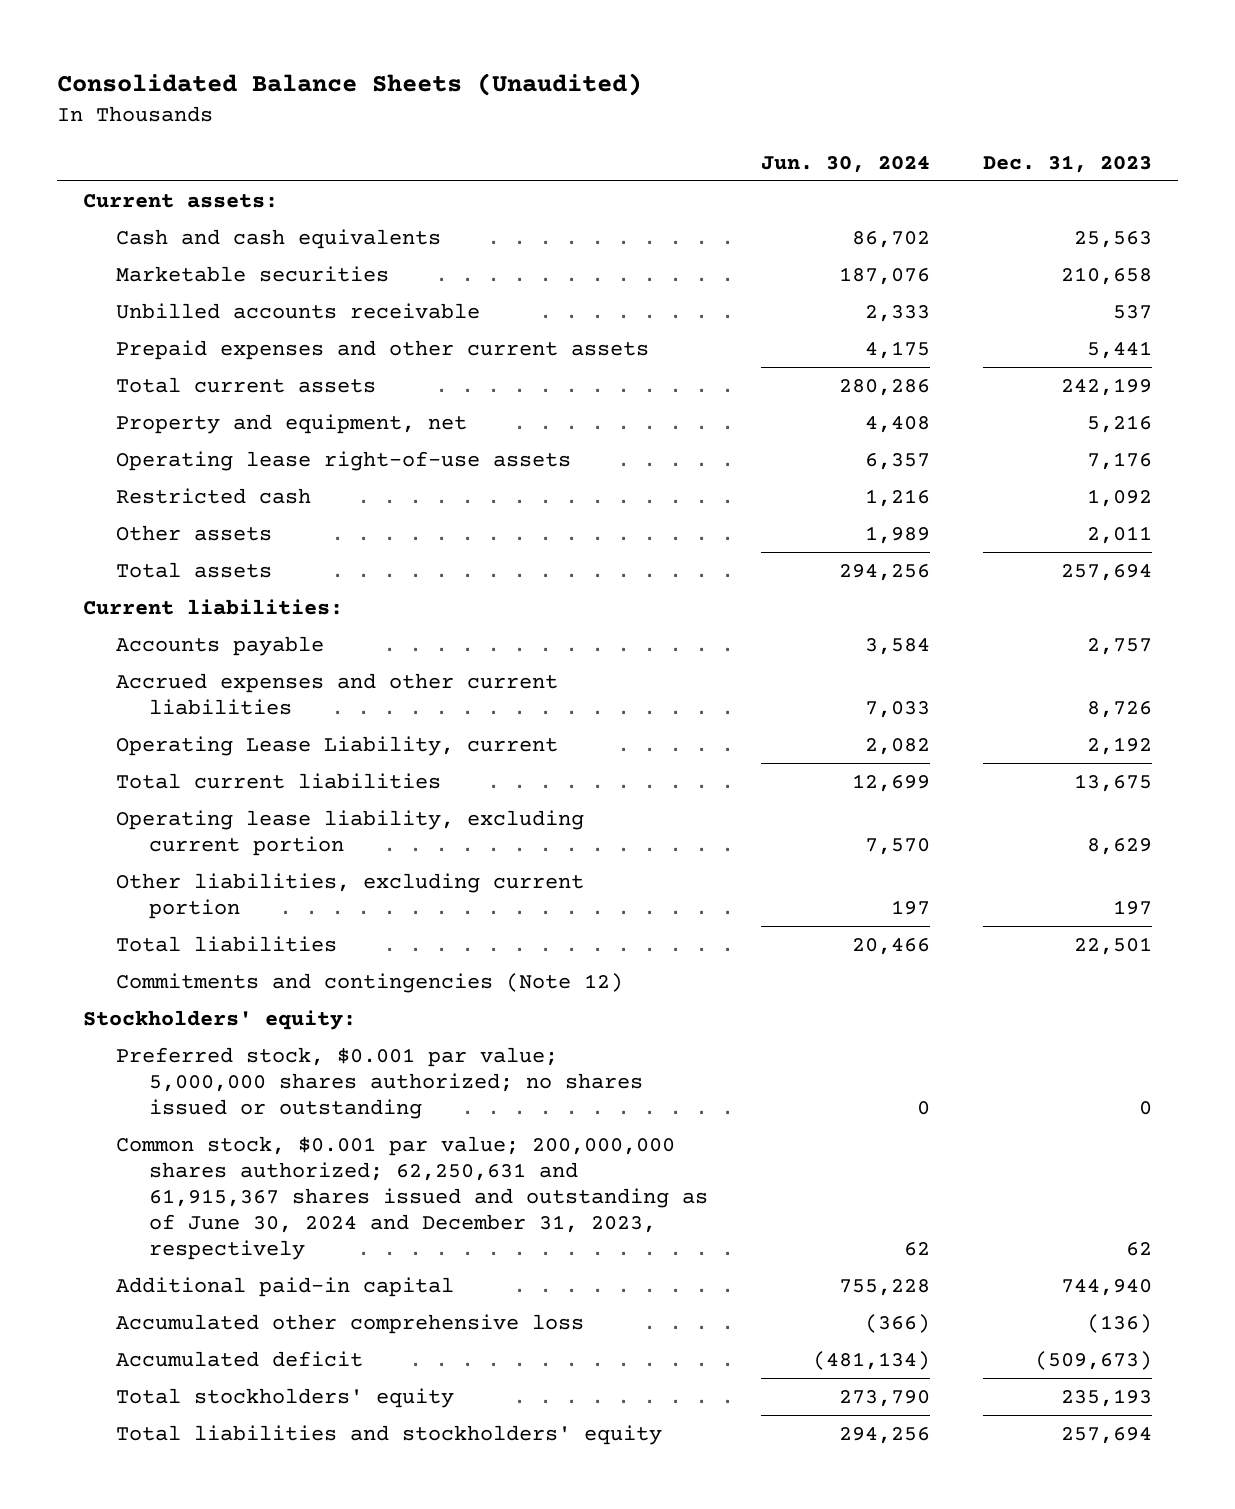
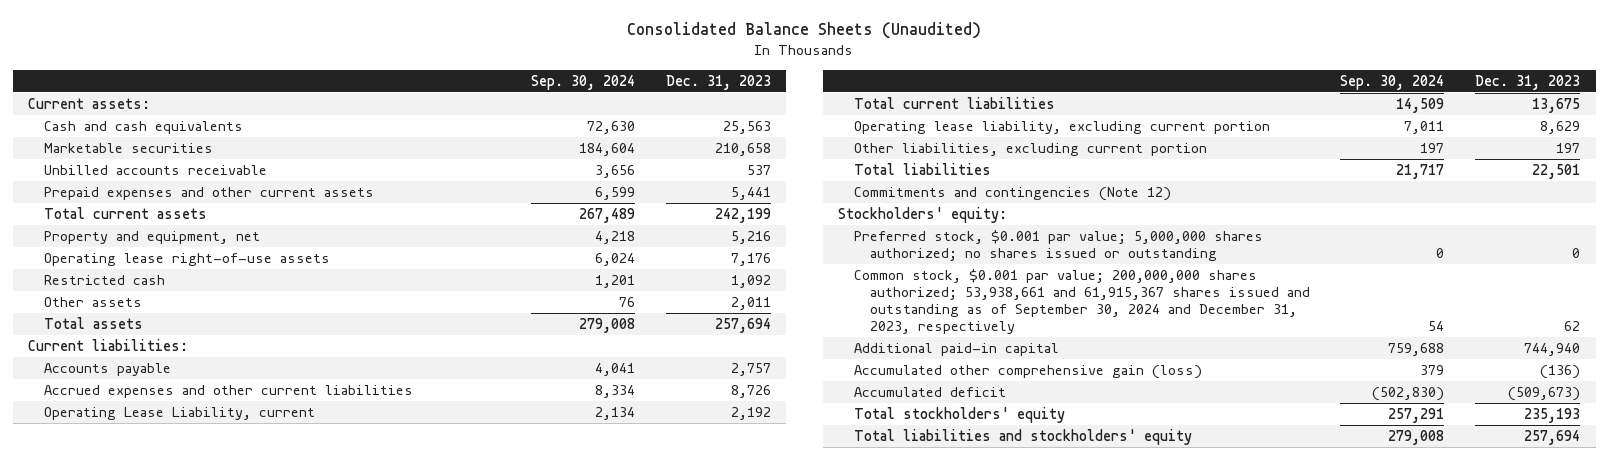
- | Jun. 30, 2024 | Dec. 31, 2023
+ | Sep. 30, 2024 | Dec. 31, 2023
- Common stock, $0.001 par value; 200,000,000 shares authorized; 62,250,631 and 61,915,367 shares issued and outstanding as of June 30, 2024 and December 31, 2023, respectively | 62 | 62
+ Common stock, $0.001 par value; 200,000,000 shares authorized; 53,938,661 and 61,915,367 shares issued and outstanding as of September 30, 2024 and December 31, 2023, respectively | 54 | 62
- Accumulated other comprehensive loss | (366) | (136)
+ Accumulated other comprehensive gain (loss) | 379 | (136)

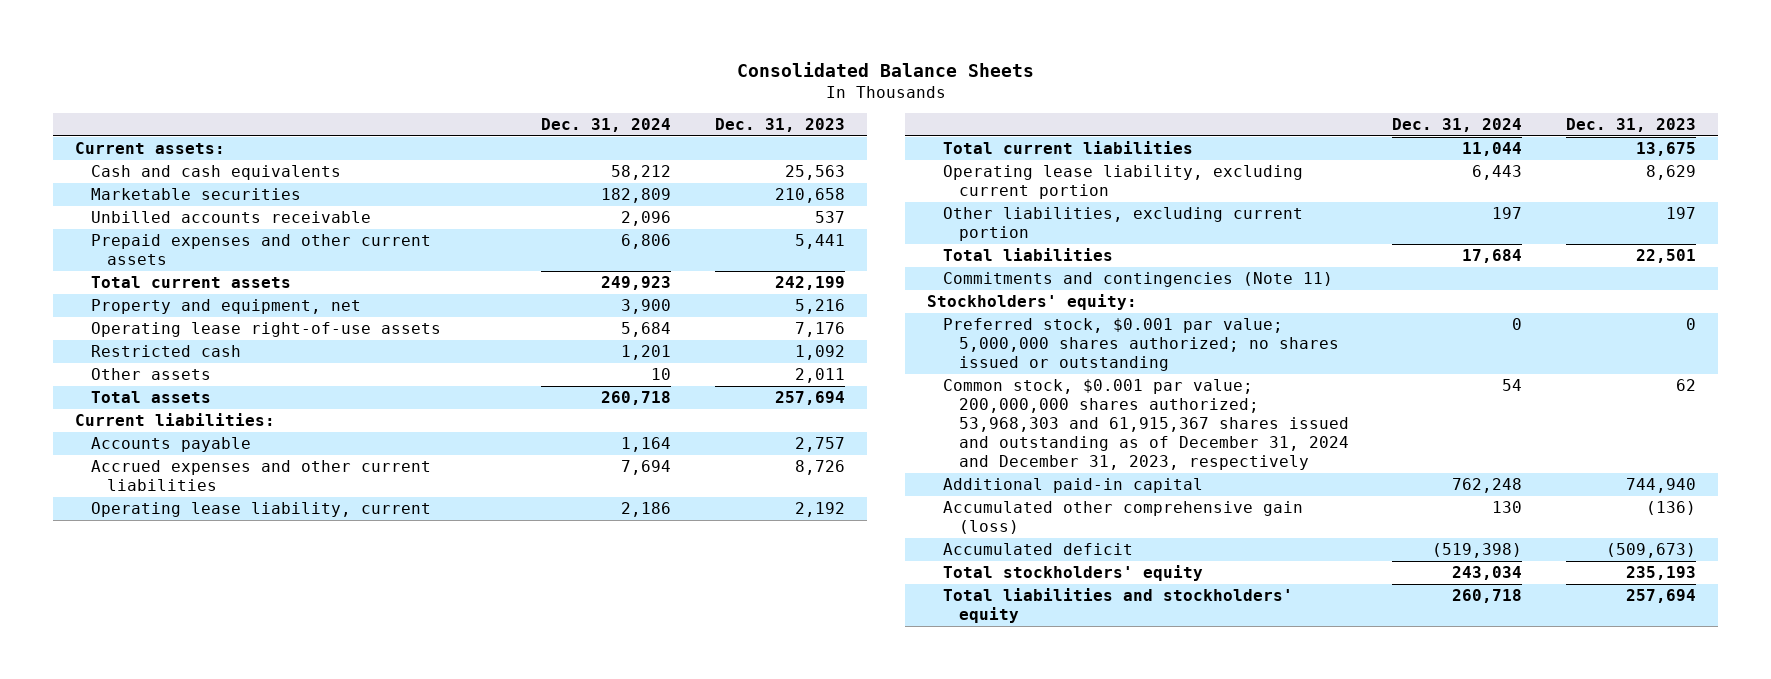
- Consolidated Balance Sheets (Unaudited)
+ Consolidated Balance Sheets
- | Sep. 30, 2024 | Dec. 31, 2023
+ | Dec. 31, 2024 | Dec. 31, 2023
- Operating Lease Liability, current | 2,134 | 2,192
+ Operating lease liability, current | 2,186 | 2,192
- Commitments and contingencies (Note 12)
+ Commitments and contingencies (Note 11)
- Common stock, $0.001 par value; 200,000,000 shares authorized; 53,938,661 and 61,915,367 shares issued and outstanding as of September 30, 2024 and December 31, 2023, respectively | 54 | 62
+ Common stock, $0.001 par value; 200,000,000 shares authorized; 53,968,303 and 61,915,367 shares issued and outstanding as of December 31, 2024 and December 31, 2023, respectively | 54 | 62

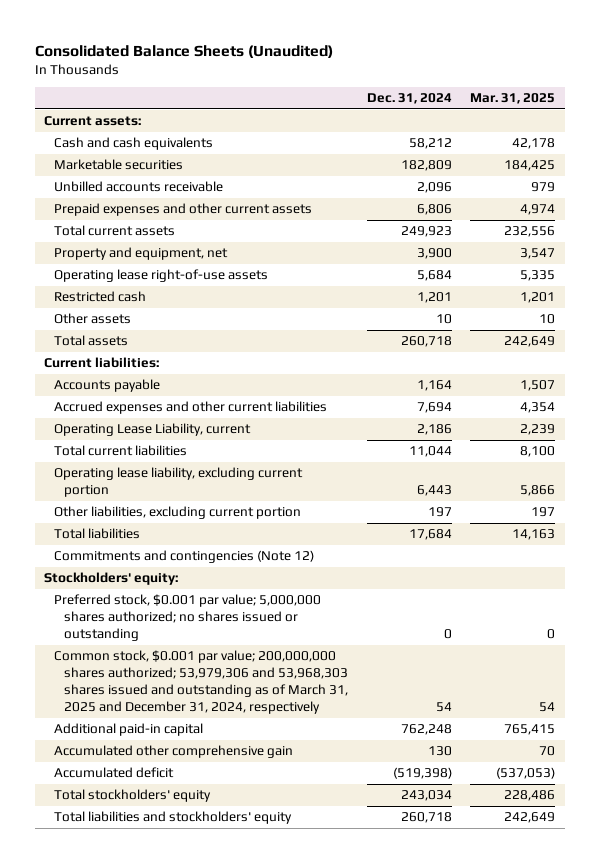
- Consolidated Balance Sheets
+ Consolidated Balance Sheets (Unaudited)
- | Dec. 31, 2024 | Dec. 31, 2023
+ | Dec. 31, 2024 | Mar. 31, 2025
- Operating lease liability, current | 2,186 | 2,192
+ Operating Lease Liability, current | 2,186 | 2,239
- Commitments and contingencies (Note 11)
+ Commitments and contingencies (Note 12)
- Common stock, $0.001 par value; 200,000,000 shares authorized; 53,968,303 and 61,915,367 shares issued and outstanding as of December 31, 2024 and December 31, 2023, respectively | 54 | 62
+ Common stock, $0.001 par value; 200,000,000 shares authorized; 53,979,306 and 53,968,303 shares issued and outstanding as of March 31, 2025 and December 31, 2024, respectively | 54 | 54
- Accumulated other comprehensive gain (loss) | 130 | (136)
+ Accumulated other comprehensive gain | 130 | 70

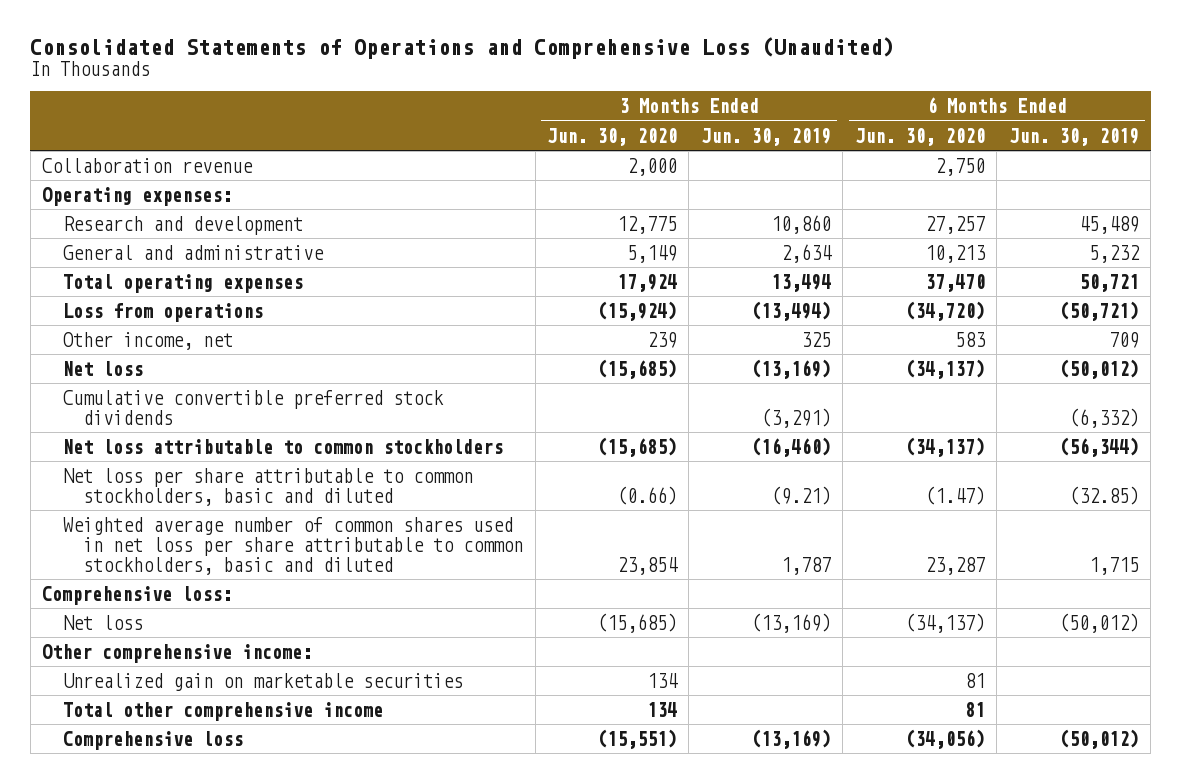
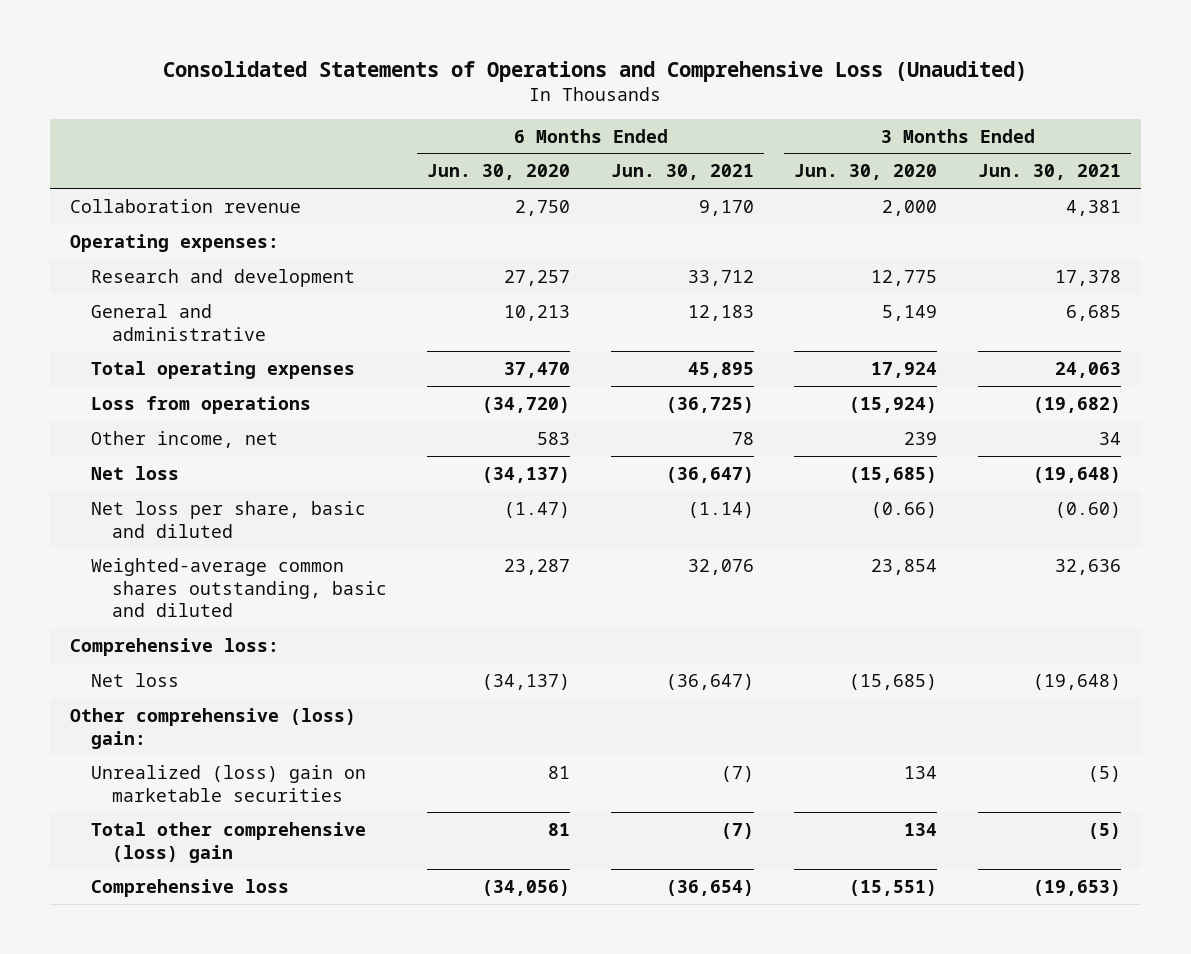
- | 3 Months Ended Jun. 30, 2020 | 3 Months Ended Jun. 30, 2019 | 6 Months Ended Jun. 30, 2020 | 6 Months Ended Jun. 30, 2019
+ | 6 Months Ended Jun. 30, 2020 | 6 Months Ended Jun. 30, 2021 | 3 Months Ended Jun. 30, 2020 | 3 Months Ended Jun. 30, 2021
- Cumulative convertible preferred stock dividends | | (3,291) | | (6,332)
- Net loss attributable to common stockholders | (15,685) | (16,460) | (34,137) | (56,344)
- Net loss per share attributable to common stockholders, basic and diluted | (0.66) | (9.21) | (1.47) | (32.85)
- Weighted average number of common shares used in net loss per share attributable to common stockholders, basic and diluted | 23,854 | 1,787 | 23,287 | 1,715
+ Net loss per share, basic and diluted | (1.47) | (1.14) | (0.66) | (0.60)
+ Weighted-average common shares outstanding, basic and diluted | 23,287 | 32,076 | 23,854 | 32,636
- Other comprehensive income:
- Unrealized gain on marketable securities | 134 | | 81 |
- Total other comprehensive income | 134 | | 81 |
+ Other comprehensive (loss) gain:
+ Unrealized (loss) gain on marketable securities | 81 | (7) | 134 | (5)
+ Total other comprehensive (loss) gain | 81 | (7) | 134 | (5)

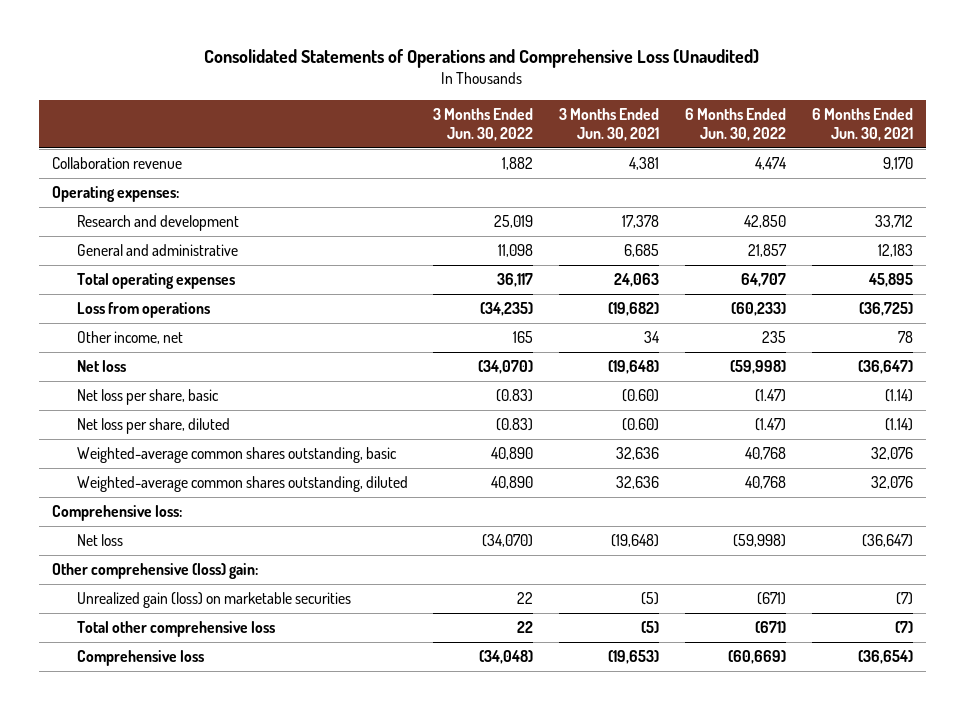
- | 6 Months Ended Jun. 30, 2020 | 6 Months Ended Jun. 30, 2021 | 3 Months Ended Jun. 30, 2020 | 3 Months Ended Jun. 30, 2021
+ | 3 Months Ended Jun. 30, 2022 | 3 Months Ended Jun. 30, 2021 | 6 Months Ended Jun. 30, 2022 | 6 Months Ended Jun. 30, 2021
- Net loss per share, basic and diluted | (1.47) | (1.14) | (0.66) | (0.60)
- Weighted-average common shares outstanding, basic and diluted | 23,287 | 32,076 | 23,854 | 32,636
+ Net loss per share, basic | (0.83) | (0.60) | (1.47) | (1.14)
+ Net loss per share, diluted | (0.83) | (0.60) | (1.47) | (1.14)
+ Weighted-average common shares outstanding, basic | 40,890 | 32,636 | 40,768 | 32,076
+ Weighted-average common shares outstanding, diluted | 40,890 | 32,636 | 40,768 | 32,076
- Unrealized (loss) gain on marketable securities | 81 | (7) | 134 | (5)
- Total other comprehensive (loss) gain | 81 | (7) | 134 | (5)
+ Unrealized gain (loss) on marketable securities | 22 | (5) | (671) | (7)
+ Total other comprehensive loss | 22 | (5) | (671) | (7)

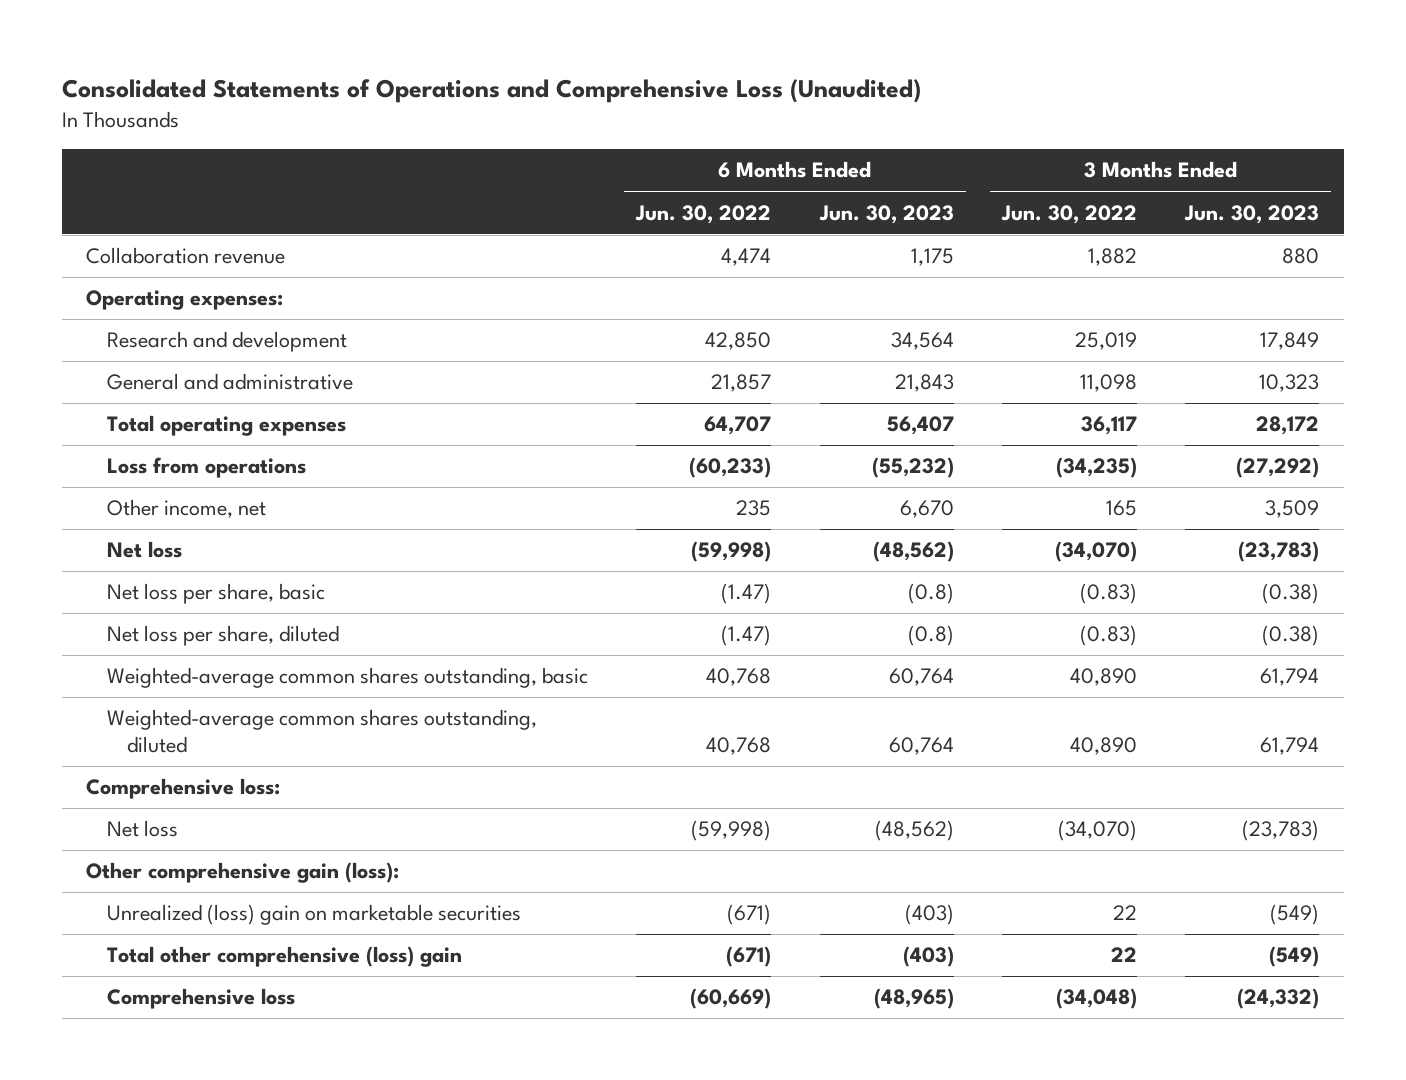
- | 3 Months Ended Jun. 30, 2022 | 3 Months Ended Jun. 30, 2021 | 6 Months Ended Jun. 30, 2022 | 6 Months Ended Jun. 30, 2021
+ | 6 Months Ended Jun. 30, 2022 | 6 Months Ended Jun. 30, 2023 | 3 Months Ended Jun. 30, 2022 | 3 Months Ended Jun. 30, 2023
- Other comprehensive (loss) gain:
- Unrealized gain (loss) on marketable securities | 22 | (5) | (671) | (7)
- Total other comprehensive loss | 22 | (5) | (671) | (7)
+ Other comprehensive gain (loss):
+ Unrealized (loss) gain on marketable securities | (671) | (403) | 22 | (549)
+ Total other comprehensive (loss) gain | (671) | (403) | 22 | (549)

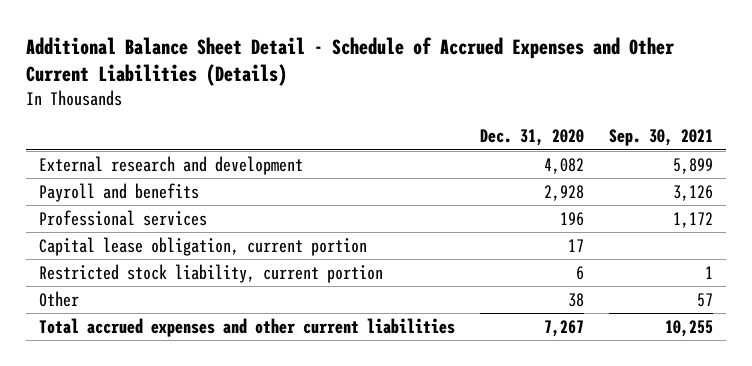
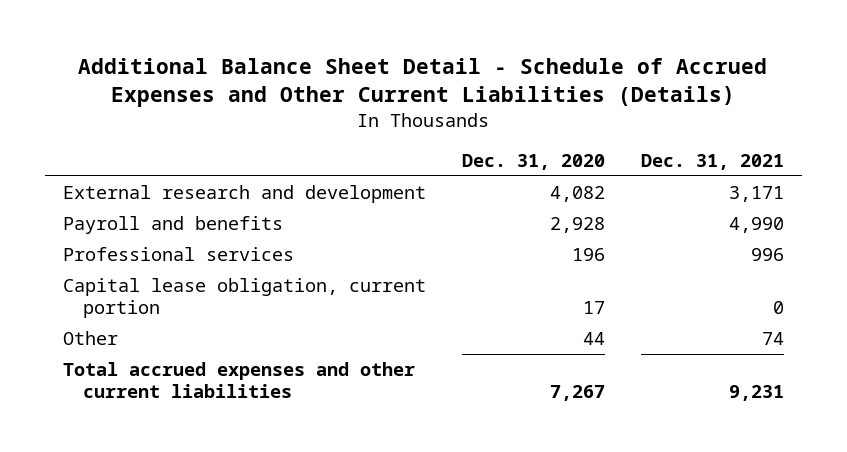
- | Dec. 31, 2020 | Sep. 30, 2021
+ | Dec. 31, 2020 | Dec. 31, 2021
- Restricted stock liability, current portion | 6 | 1
- Other | 38 | 57
+ Other | 44 | 74

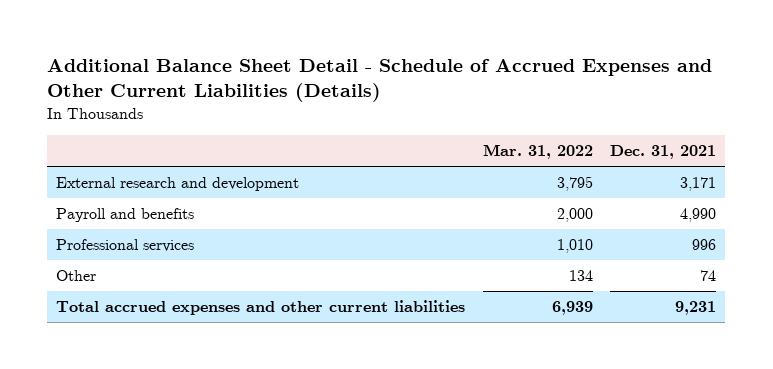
- | Dec. 31, 2020 | Dec. 31, 2021
+ | Mar. 31, 2022 | Dec. 31, 2021
- Capital lease obligation, current portion | 17 | 0

